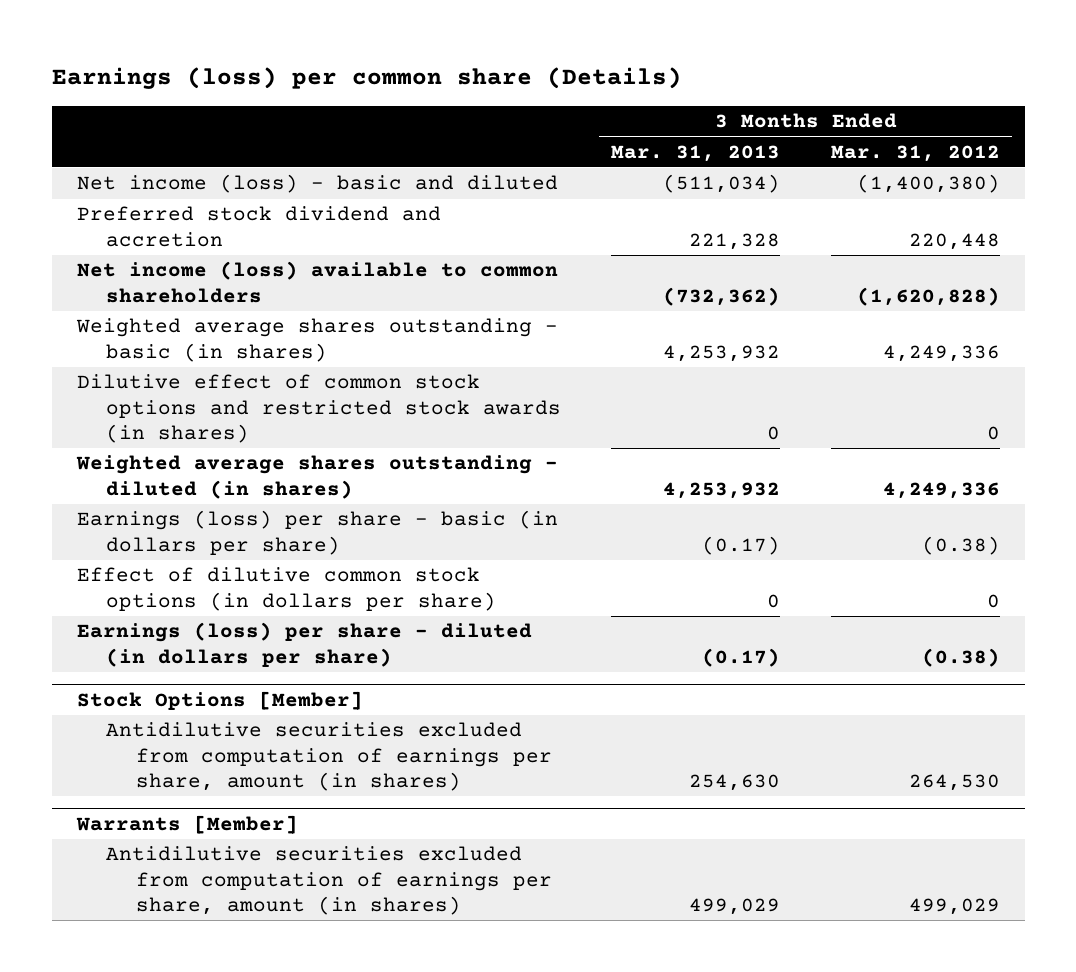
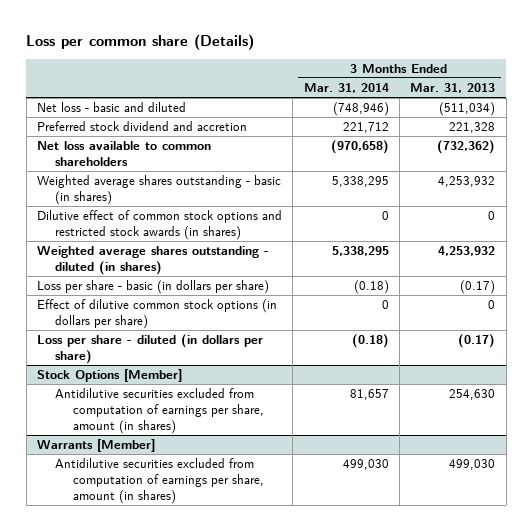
- Earnings (loss) per common share (Details)
+ Loss per common share (Details)
- | 3 Months Ended Mar. 31, 2013 | 3 Months Ended Mar. 31, 2012
+ | 3 Months Ended Mar. 31, 2014 | 3 Months Ended Mar. 31, 2013
- Net income (loss) - basic and diluted | (511,034) | (1,400,380)
+ Net loss - basic and diluted | (748,946) | (511,034)
- Net income (loss) available to common shareholders | (732,362) | (1,620,828)
+ Net loss available to common shareholders | (970,658) | (732,362)
- Earnings (loss) per share - basic (in dollars per share) | (0.17) | (0.38)
+ Loss per share - basic (in dollars per share) | (0.18) | (0.17)
- Earnings (loss) per share - diluted (in dollars per share) | (0.17) | (0.38)
+ Loss per share - diluted (in dollars per share) | (0.18) | (0.17)
@ Warrants [Member]
- Antidilutive securities excluded from computation of earnings per share, amount (in shares) | 499,029 | 499,029
+ Antidilutive securities excluded from computation of earnings per share, amount (in shares) | 499,030 | 499,030

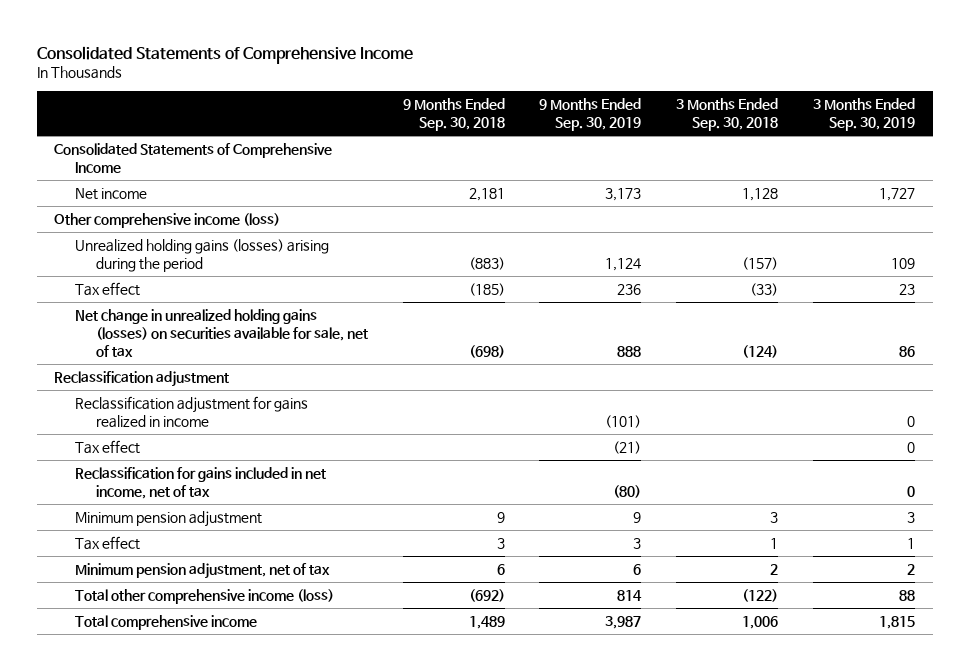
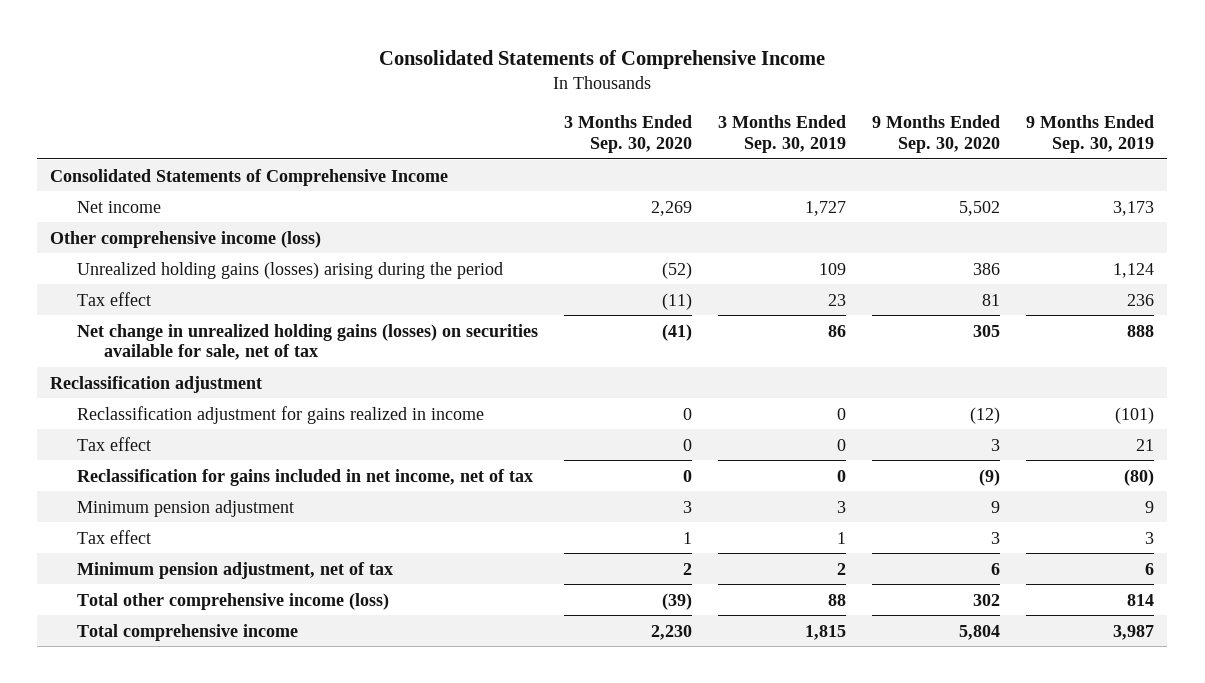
- | 9 Months Ended Sep. 30, 2018 | 9 Months Ended Sep. 30, 2019 | 3 Months Ended Sep. 30, 2018 | 3 Months Ended Sep. 30, 2019
+ | 3 Months Ended Sep. 30, 2020 | 3 Months Ended Sep. 30, 2019 | 9 Months Ended Sep. 30, 2020 | 9 Months Ended Sep. 30, 2019
- Tax effect | | (21) | | 0
+ Tax effect | 0 | 0 | 3 | 21

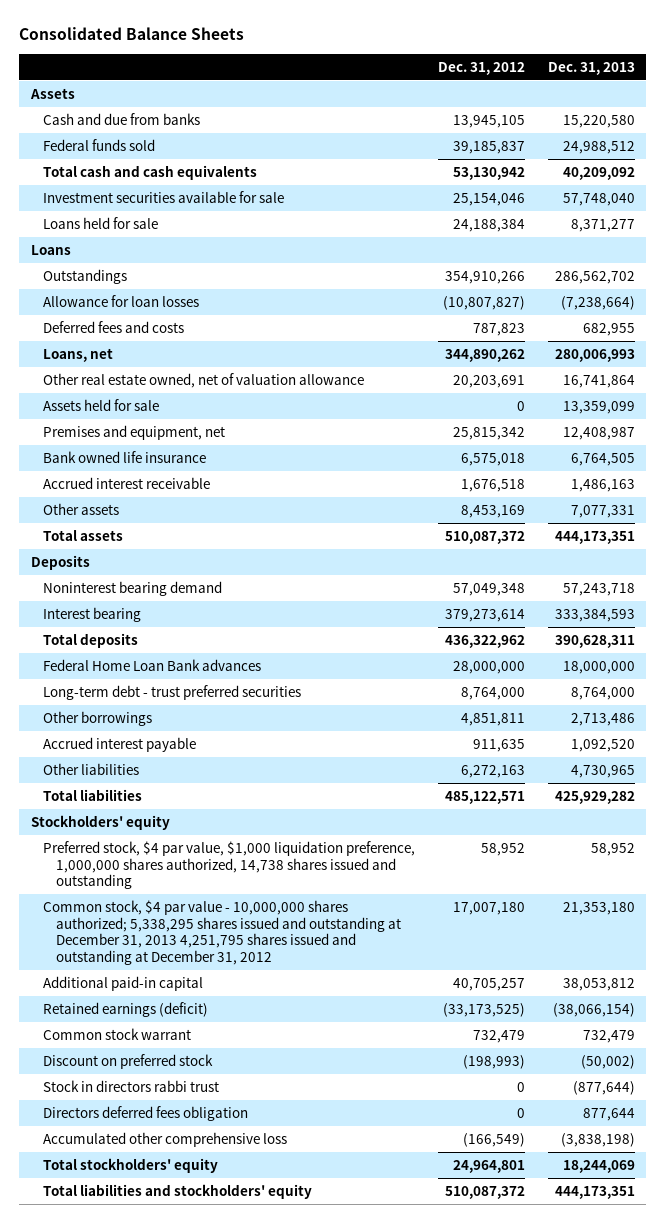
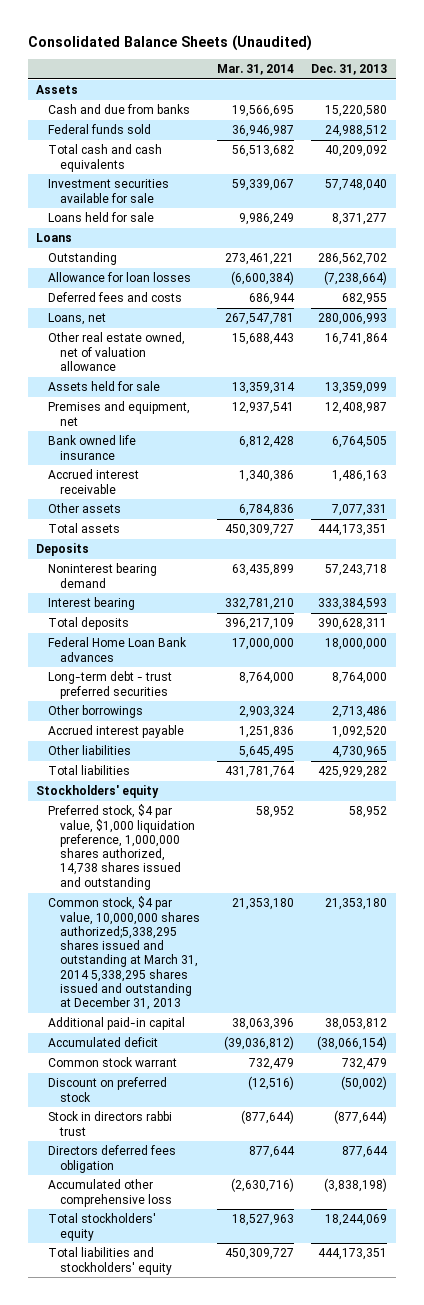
- Consolidated Balance Sheets
+ Consolidated Balance Sheets (Unaudited)
- | Dec. 31, 2012 | Dec. 31, 2013
+ | Mar. 31, 2014 | Dec. 31, 2013
- Outstandings | 354,910,266 | 286,562,702
+ Outstanding | 273,461,221 | 286,562,702
- Common stock, $4 par value - 10,000,000 shares authorized; 5,338,295 shares issued and outstanding at December 31, 2013 4,251,795 shares issued and outstanding at December 31, 2012 | 17,007,180 | 21,353,180
+ Common stock, $4 par value, 10,000,000 shares authorized;5,338,295 shares issued and outstanding at March 31, 2014 5,338,295 shares issued and outstanding at December 31, 2013 | 21,353,180 | 21,353,180
- Retained earnings (deficit) | (33,173,525) | (38,066,154)
+ Accumulated deficit | (39,036,812) | (38,066,154)

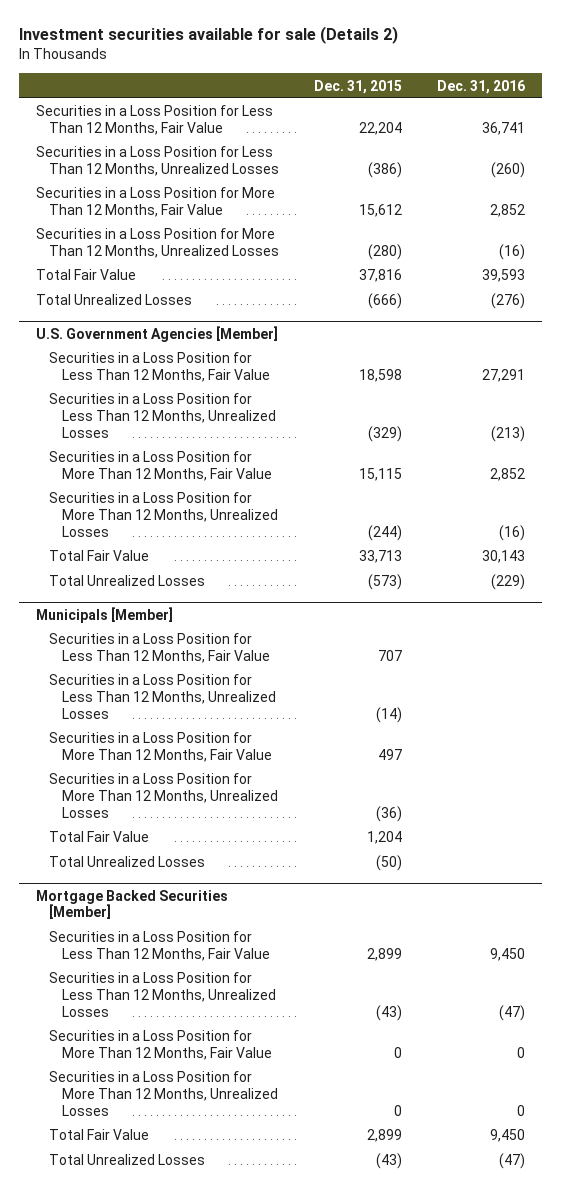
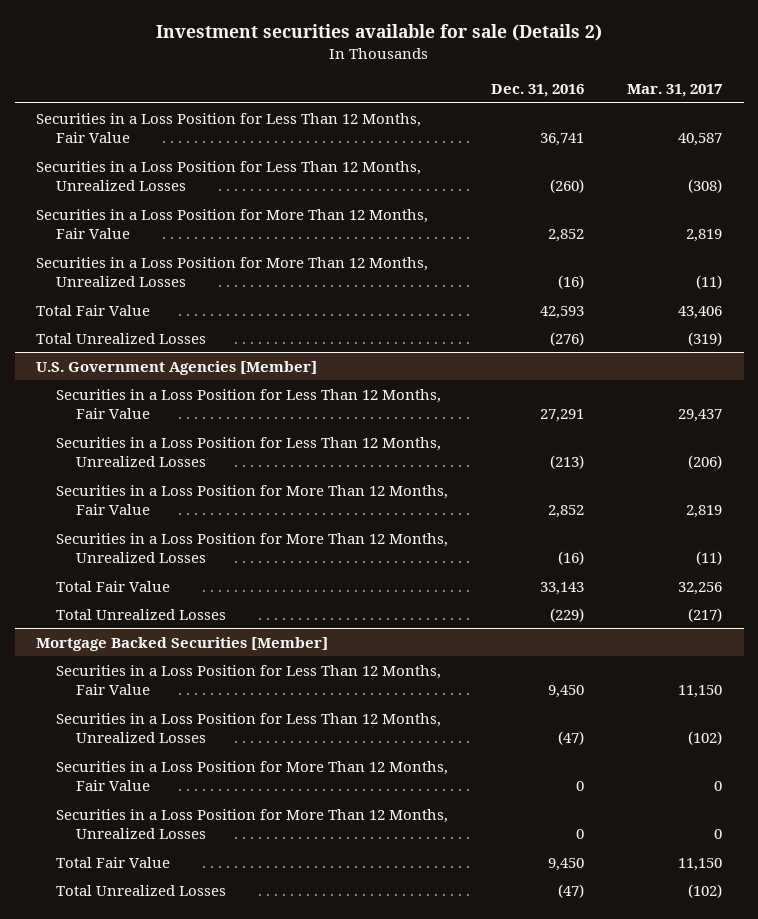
- | Dec. 31, 2015 | Dec. 31, 2016
+ | Dec. 31, 2016 | Mar. 31, 2017
- Total Fair Value | 37,816 | 39,593
+ Total Fair Value | 42,593 | 43,406
@ U.S. Government Agencies [Member]
- Total Fair Value | 33,713 | 30,143
+ Total Fair Value | 33,143 | 32,256
- Municipals [Member]
- Securities in a Loss Position for Less Than 12 Months, Fair Value | 707 |
- Securities in a Loss Position for Less Than 12 Months, Unrealized Losses | (14) |
- Securities in a Loss Position for More Than 12 Months, Fair Value | 497 |
- Securities in a Loss Position for More Than 12 Months, Unrealized Losses | (36) |
- Total Fair Value | 1,204 |
- Total Unrealized Losses | (50) |

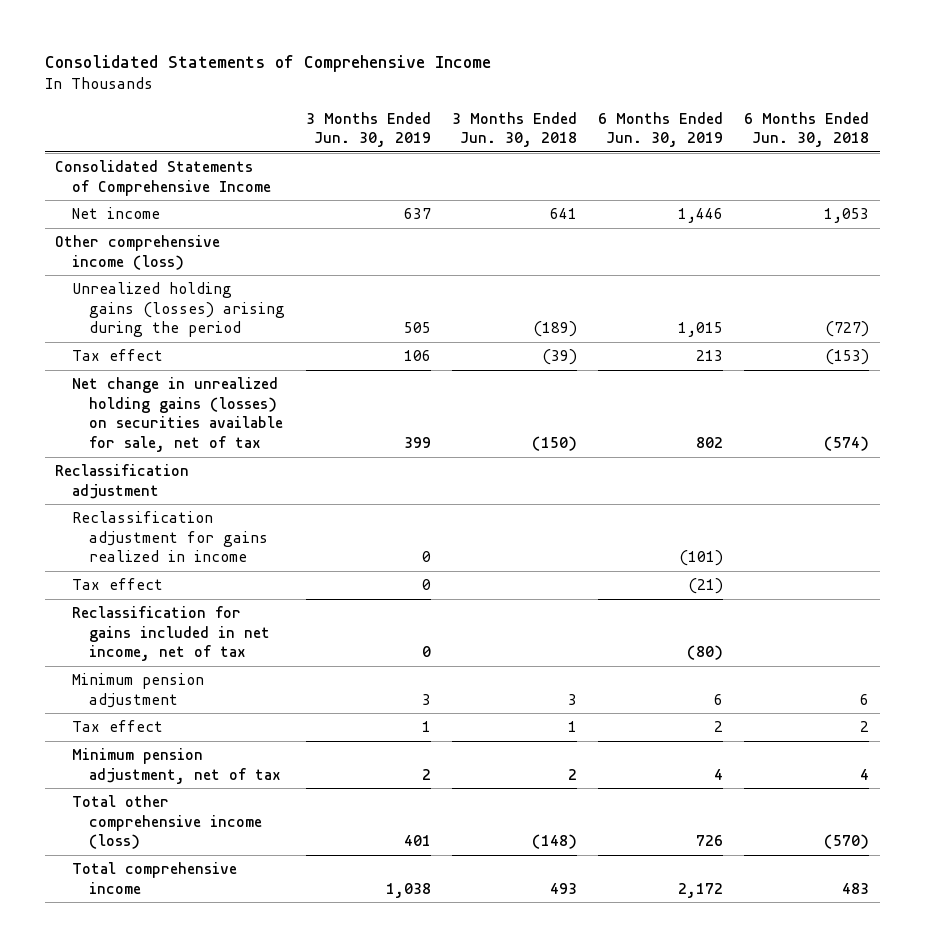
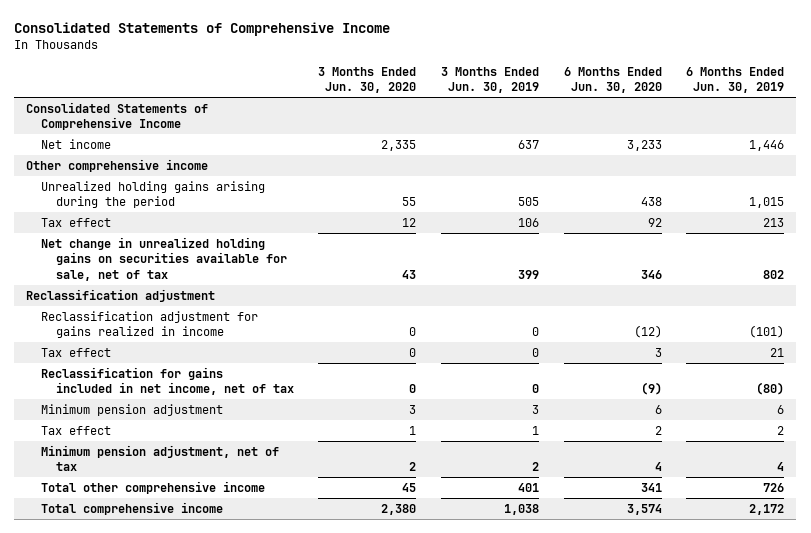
- | 3 Months Ended Jun. 30, 2019 | 3 Months Ended Jun. 30, 2018 | 6 Months Ended Jun. 30, 2019 | 6 Months Ended Jun. 30, 2018
+ | 3 Months Ended Jun. 30, 2020 | 3 Months Ended Jun. 30, 2019 | 6 Months Ended Jun. 30, 2020 | 6 Months Ended Jun. 30, 2019
- Other comprehensive income (loss)
- Unrealized holding gains (losses) arising during the period | 505 | (189) | 1,015 | (727)
+ Other comprehensive income
+ Unrealized holding gains arising during the period | 55 | 505 | 438 | 1,015
- Net change in unrealized holding gains (losses) on securities available for sale, net of tax | 399 | (150) | 802 | (574)
+ Net change in unrealized holding gains on securities available for sale, net of tax | 43 | 399 | 346 | 802
- Tax effect | 0 | | (21) |
+ Tax effect | 0 | 0 | 3 | 21
- Total other comprehensive income (loss) | 401 | (148) | 726 | (570)
+ Total other comprehensive income | 45 | 401 | 341 | 726

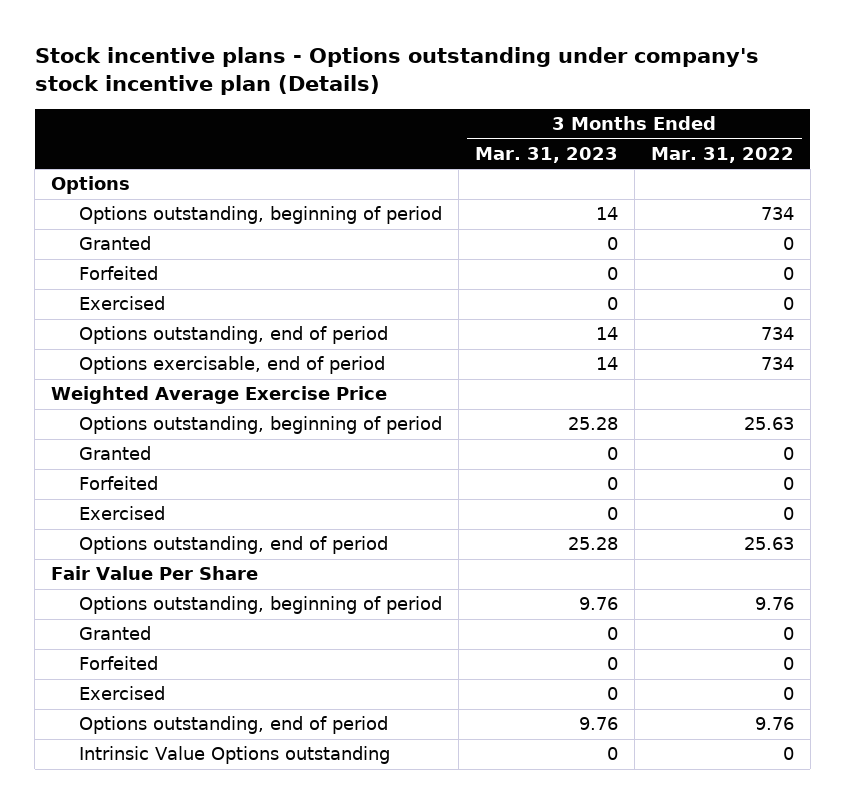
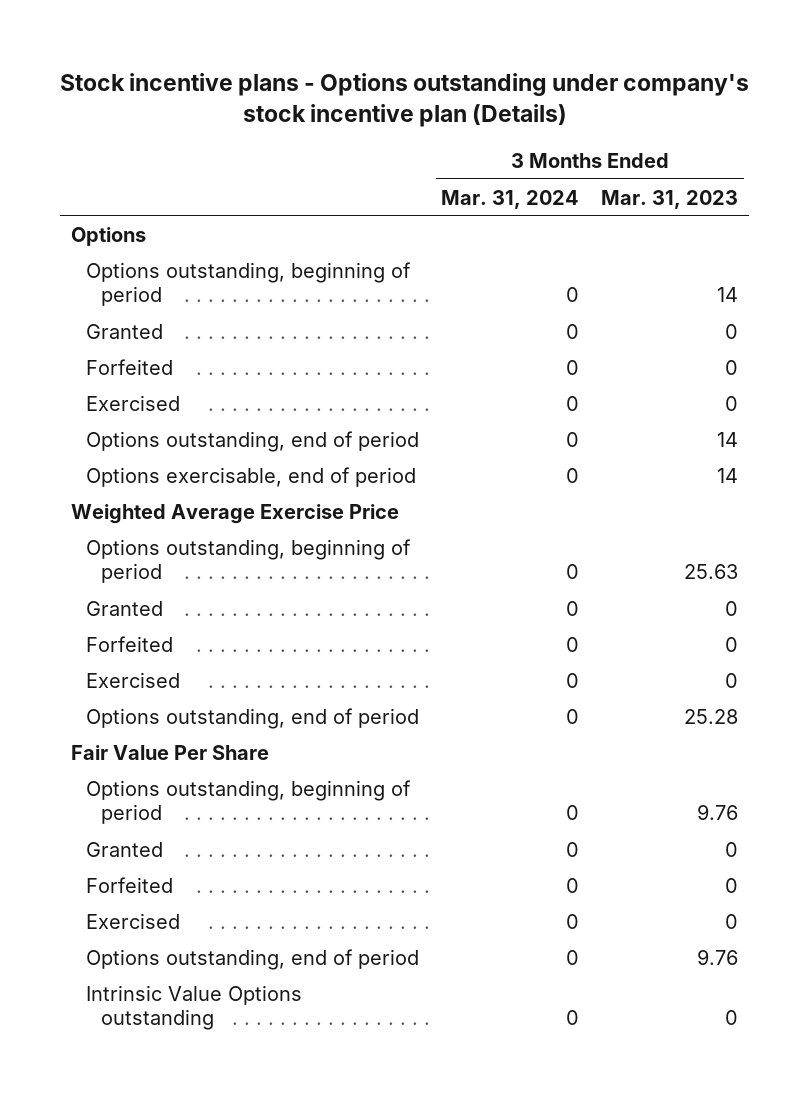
- | 3 Months Ended Mar. 31, 2023 | 3 Months Ended Mar. 31, 2022
+ | 3 Months Ended Mar. 31, 2024 | 3 Months Ended Mar. 31, 2023
- Options outstanding, beginning of period | 25.28 | 25.63
+ Options outstanding, beginning of period | 0 | 25.63

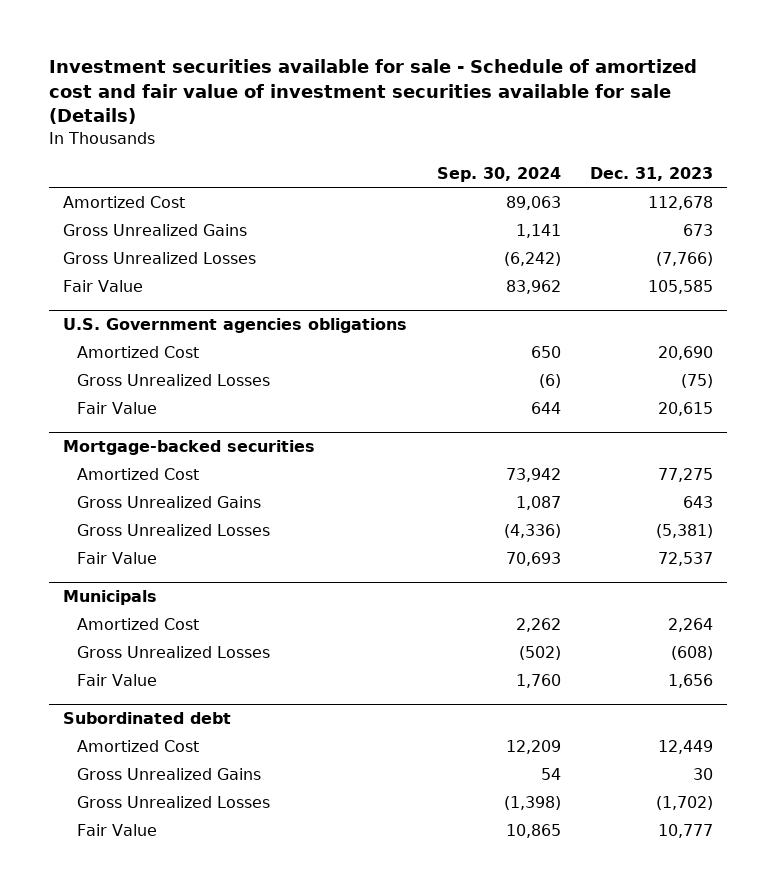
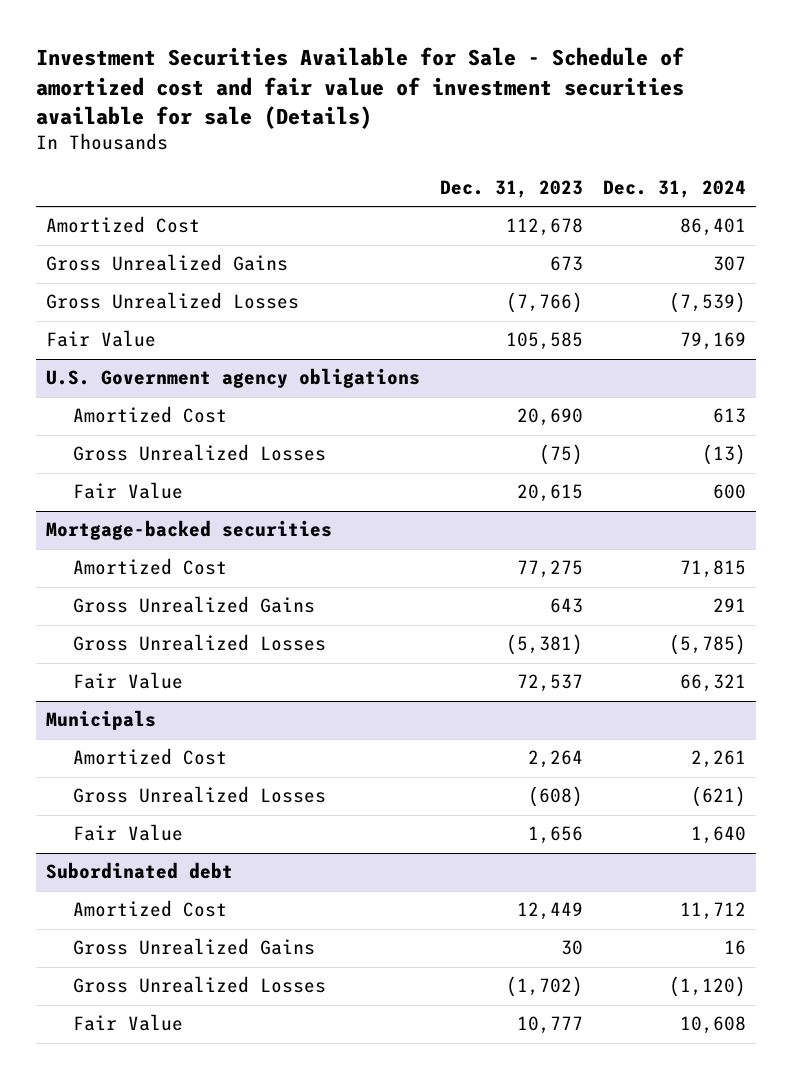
- Investment securities available for sale - Schedule of amortized cost and fair value of investment securities available for sale (Details)
+ Investment Securities Available for Sale - Schedule of amortized cost and fair value of investment securities available for sale (Details)
- | Sep. 30, 2024 | Dec. 31, 2023
+ | Dec. 31, 2023 | Dec. 31, 2024
- U.S. Government agencies obligations
+ U.S. Government agency obligations

